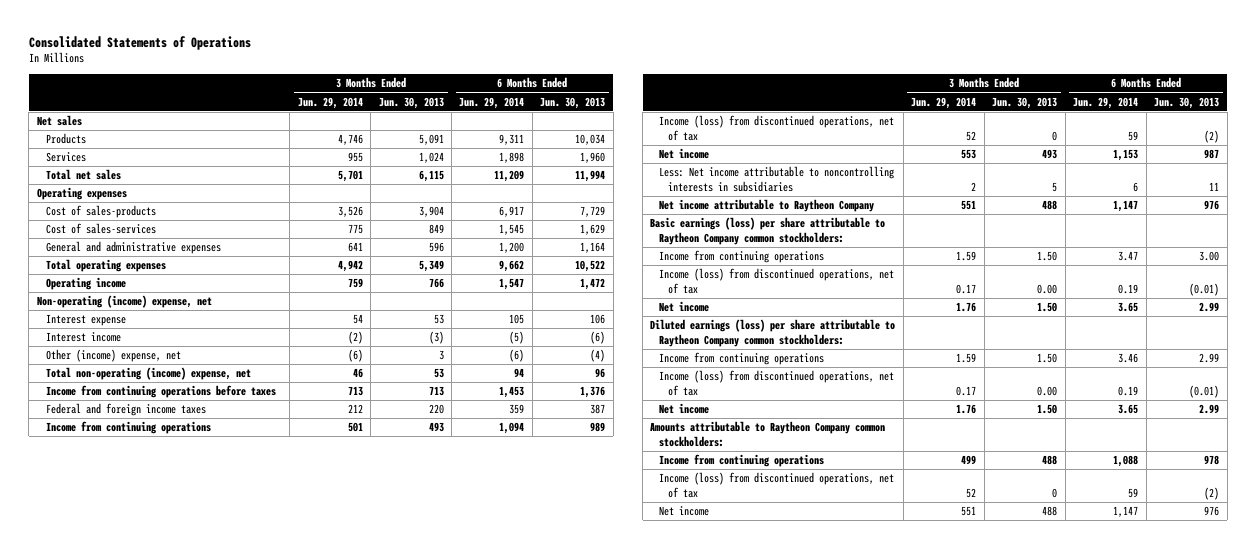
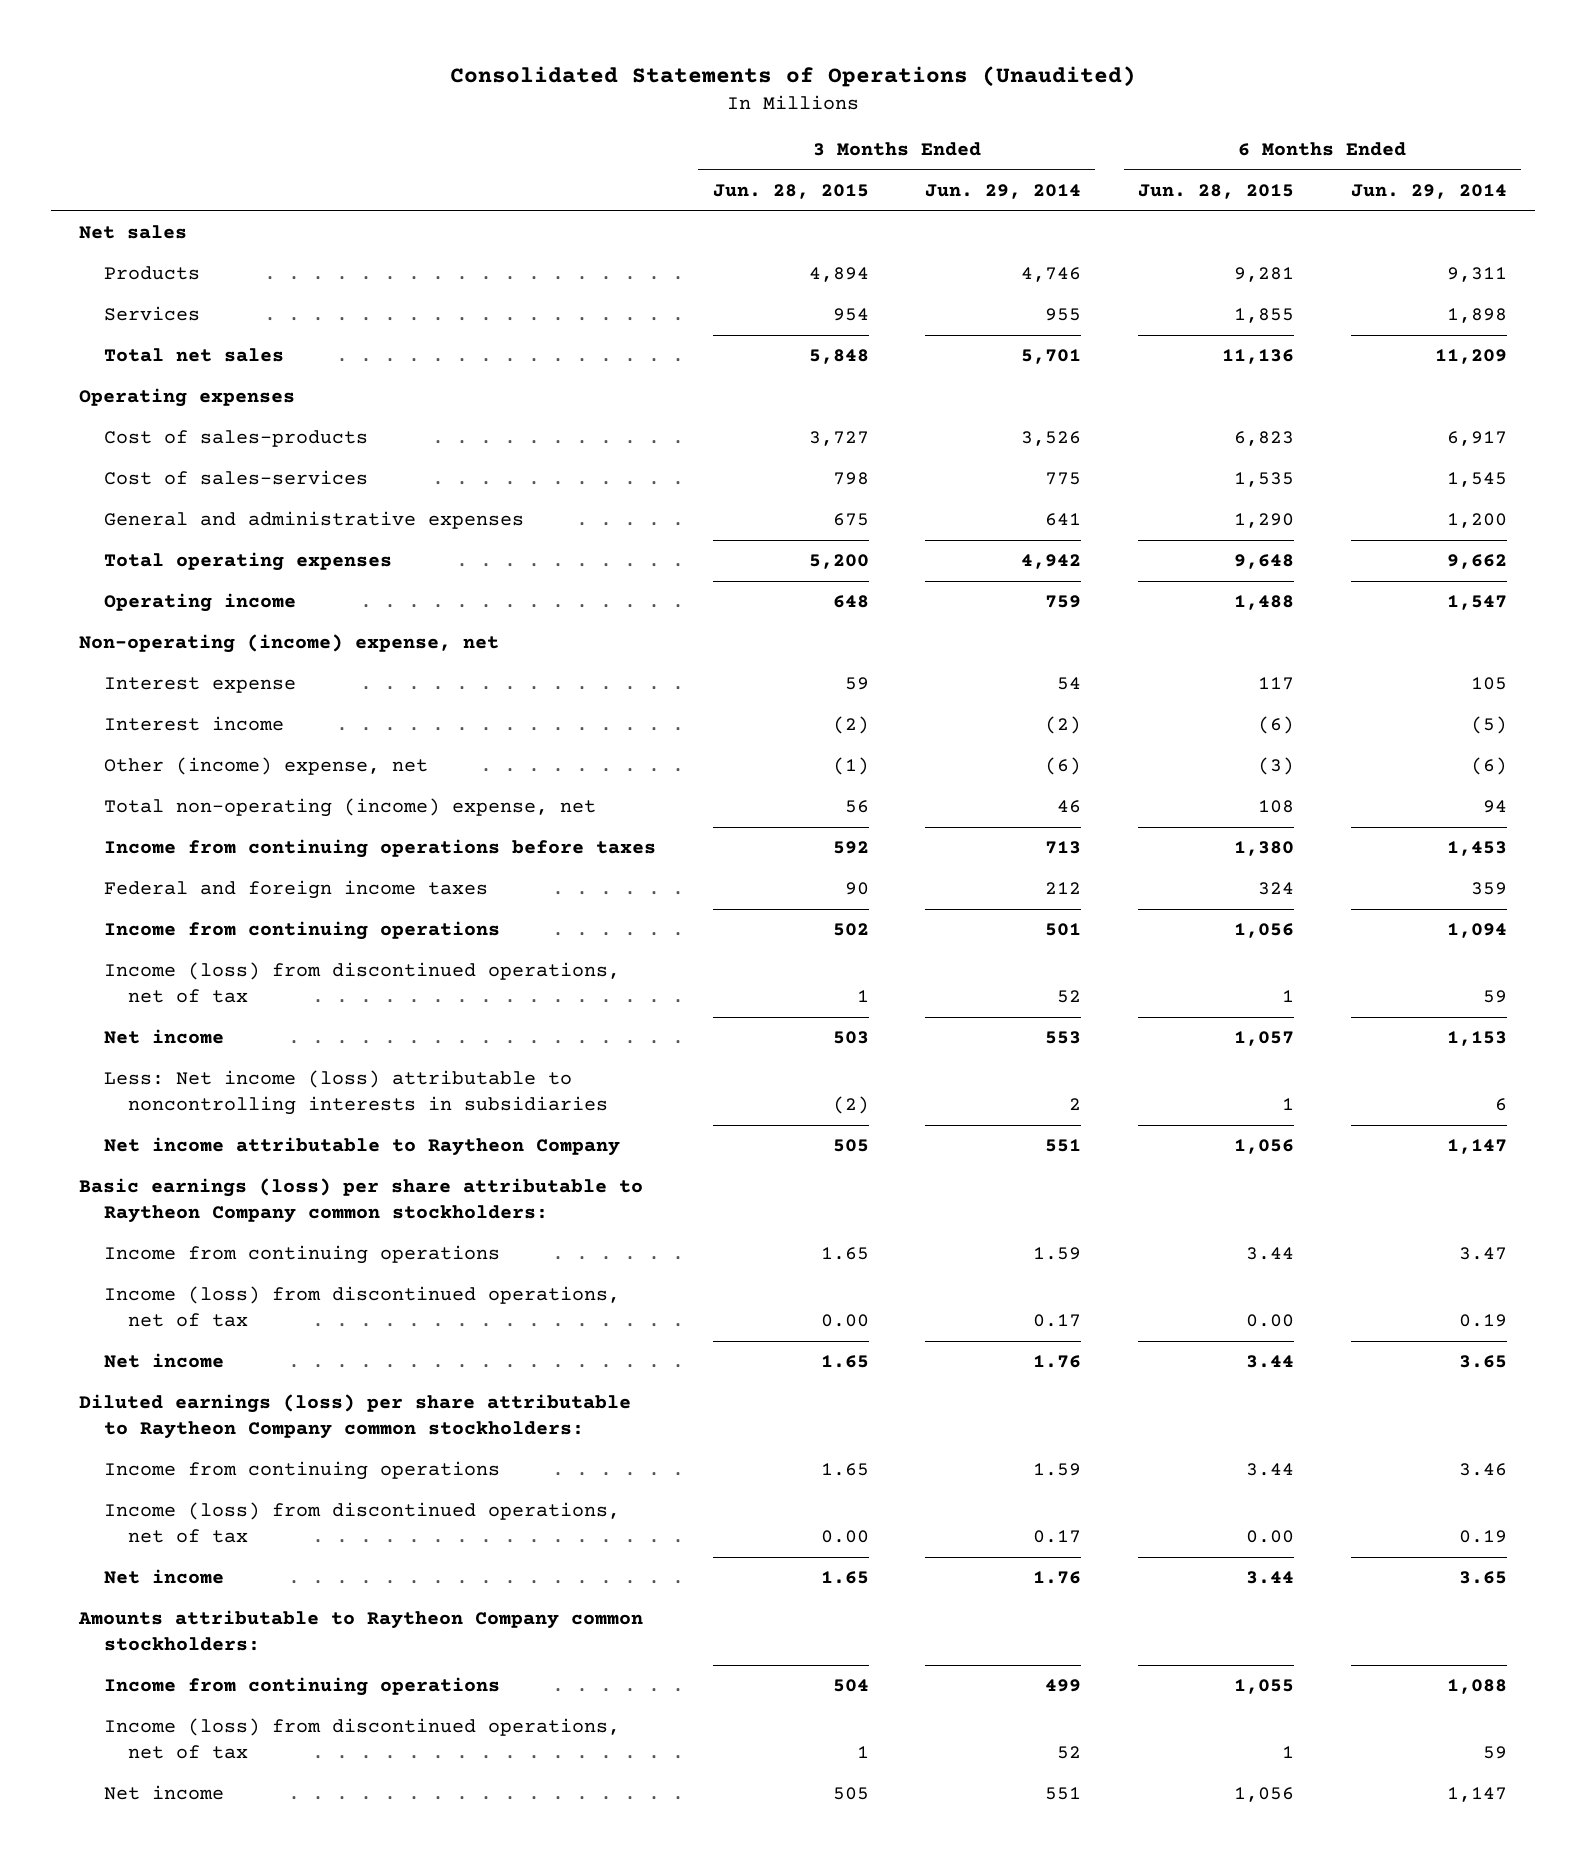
- Consolidated Statements of Operations
+ Consolidated Statements of Operations (Unaudited)
- | 3 Months Ended Jun. 29, 2014 | 3 Months Ended Jun. 30, 2013 | 6 Months Ended Jun. 29, 2014 | 6 Months Ended Jun. 30, 2013
+ | 3 Months Ended Jun. 28, 2015 | 3 Months Ended Jun. 29, 2014 | 6 Months Ended Jun. 28, 2015 | 6 Months Ended Jun. 29, 2014
- Less: Net income attributable to noncontrolling interests in subsidiaries | 2 | 5 | 6 | 11
+ Less: Net income (loss) attributable to noncontrolling interests in subsidiaries | (2) | 2 | 1 | 6

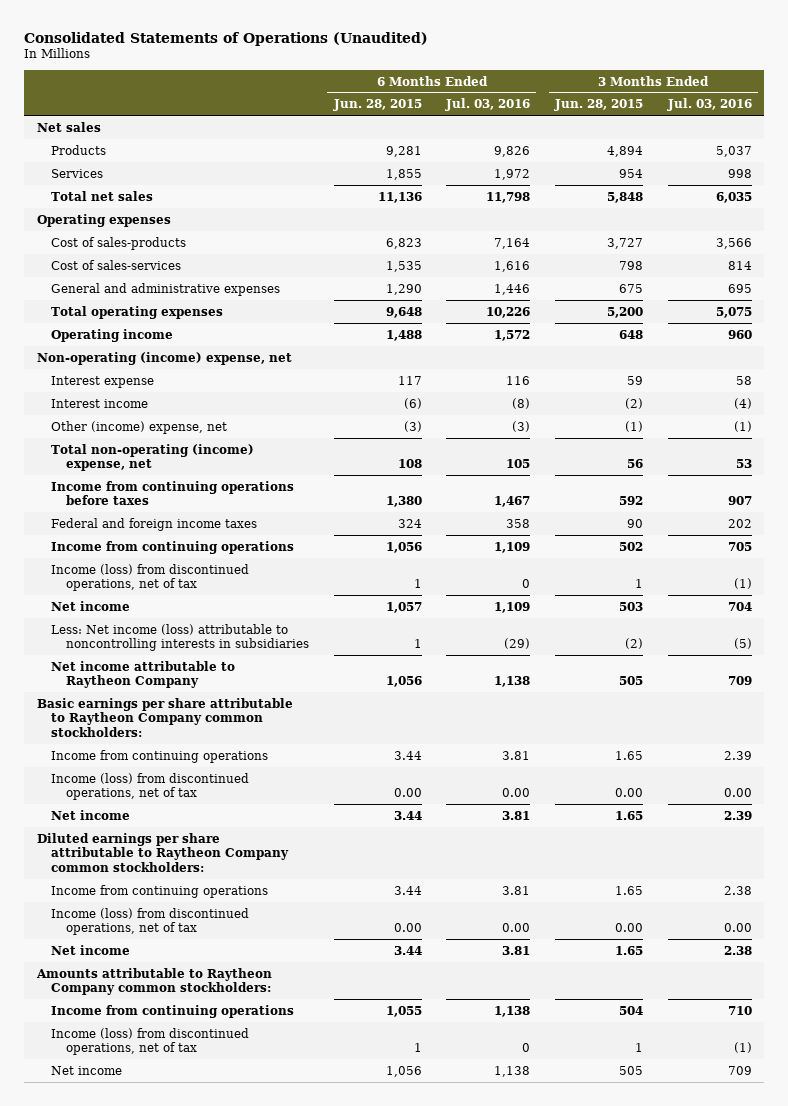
- | 3 Months Ended Jun. 28, 2015 | 3 Months Ended Jun. 29, 2014 | 6 Months Ended Jun. 28, 2015 | 6 Months Ended Jun. 29, 2014
+ | 6 Months Ended Jun. 28, 2015 | 6 Months Ended Jul. 03, 2016 | 3 Months Ended Jun. 28, 2015 | 3 Months Ended Jul. 03, 2016
- Basic earnings (loss) per share attributable to Raytheon Company common stockholders:
+ Basic earnings per share attributable to Raytheon Company common stockholders:
- Diluted earnings (loss) per share attributable to Raytheon Company common stockholders:
+ Diluted earnings per share attributable to Raytheon Company common stockholders:

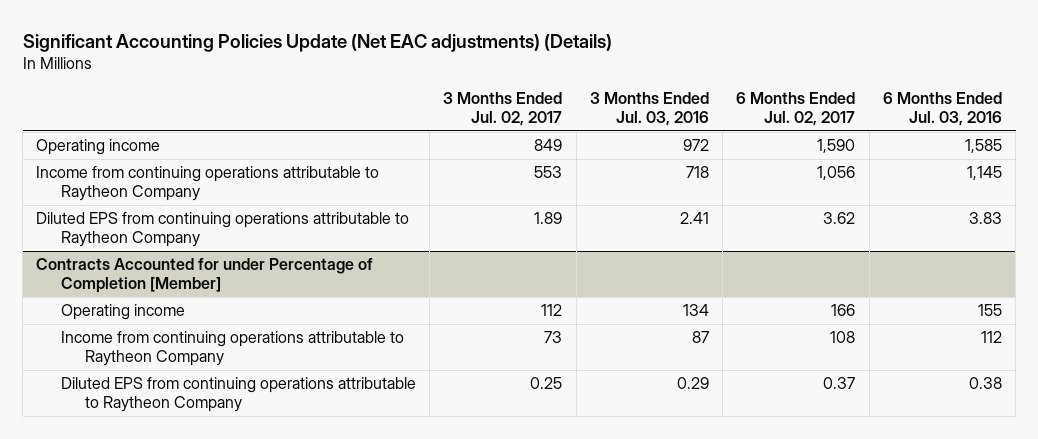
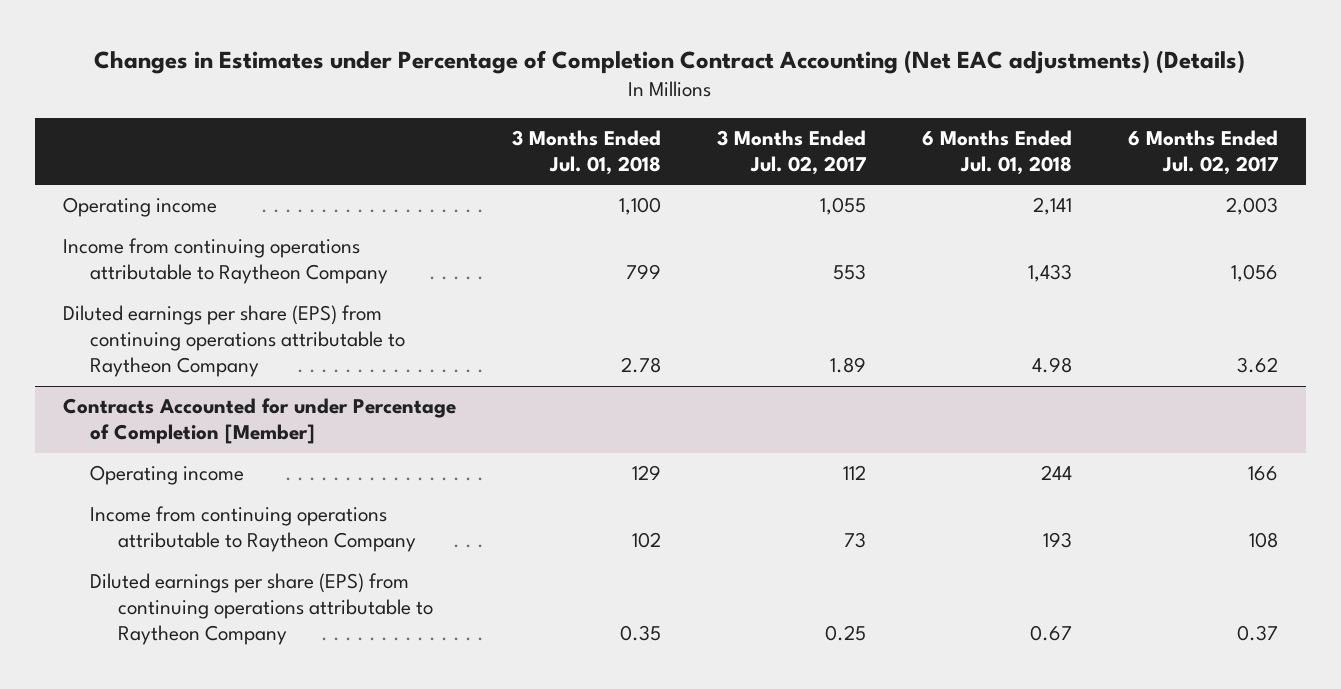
- Significant Accounting Policies Update (Net EAC adjustments) (Details)
+ Changes in Estimates under Percentage of Completion Contract Accounting (Net EAC adjustments) (Details)
- | 3 Months Ended Jul. 02, 2017 | 3 Months Ended Jul. 03, 2016 | 6 Months Ended Jul. 02, 2017 | 6 Months Ended Jul. 03, 2016
+ | 3 Months Ended Jul. 01, 2018 | 3 Months Ended Jul. 02, 2017 | 6 Months Ended Jul. 01, 2018 | 6 Months Ended Jul. 02, 2017
- Operating income | 849 | 972 | 1,590 | 1,585
+ Operating income | 1,100 | 1,055 | 2,141 | 2,003
- Diluted EPS from continuing operations attributable to Raytheon Company | 1.89 | 2.41 | 3.62 | 3.83
+ Diluted earnings per share (EPS) from continuing operations attributable to Raytheon Company | 2.78 | 1.89 | 4.98 | 3.62
@ Contracts Accounted for under Percentage of Completion [Member]
- Diluted EPS from continuing operations attributable to Raytheon Company | 0.25 | 0.29 | 0.37 | 0.38
+ Diluted earnings per share (EPS) from continuing operations attributable to Raytheon Company | 0.35 | 0.25 | 0.67 | 0.37

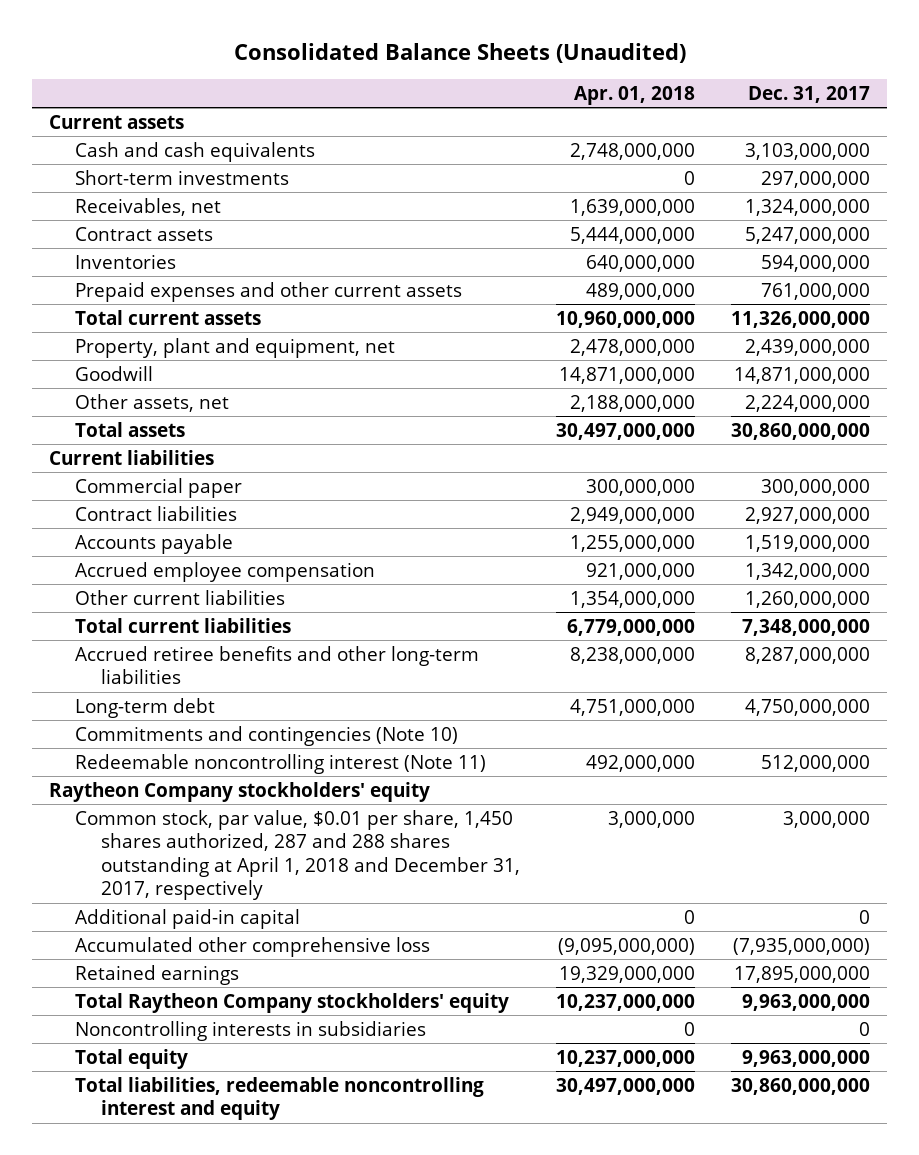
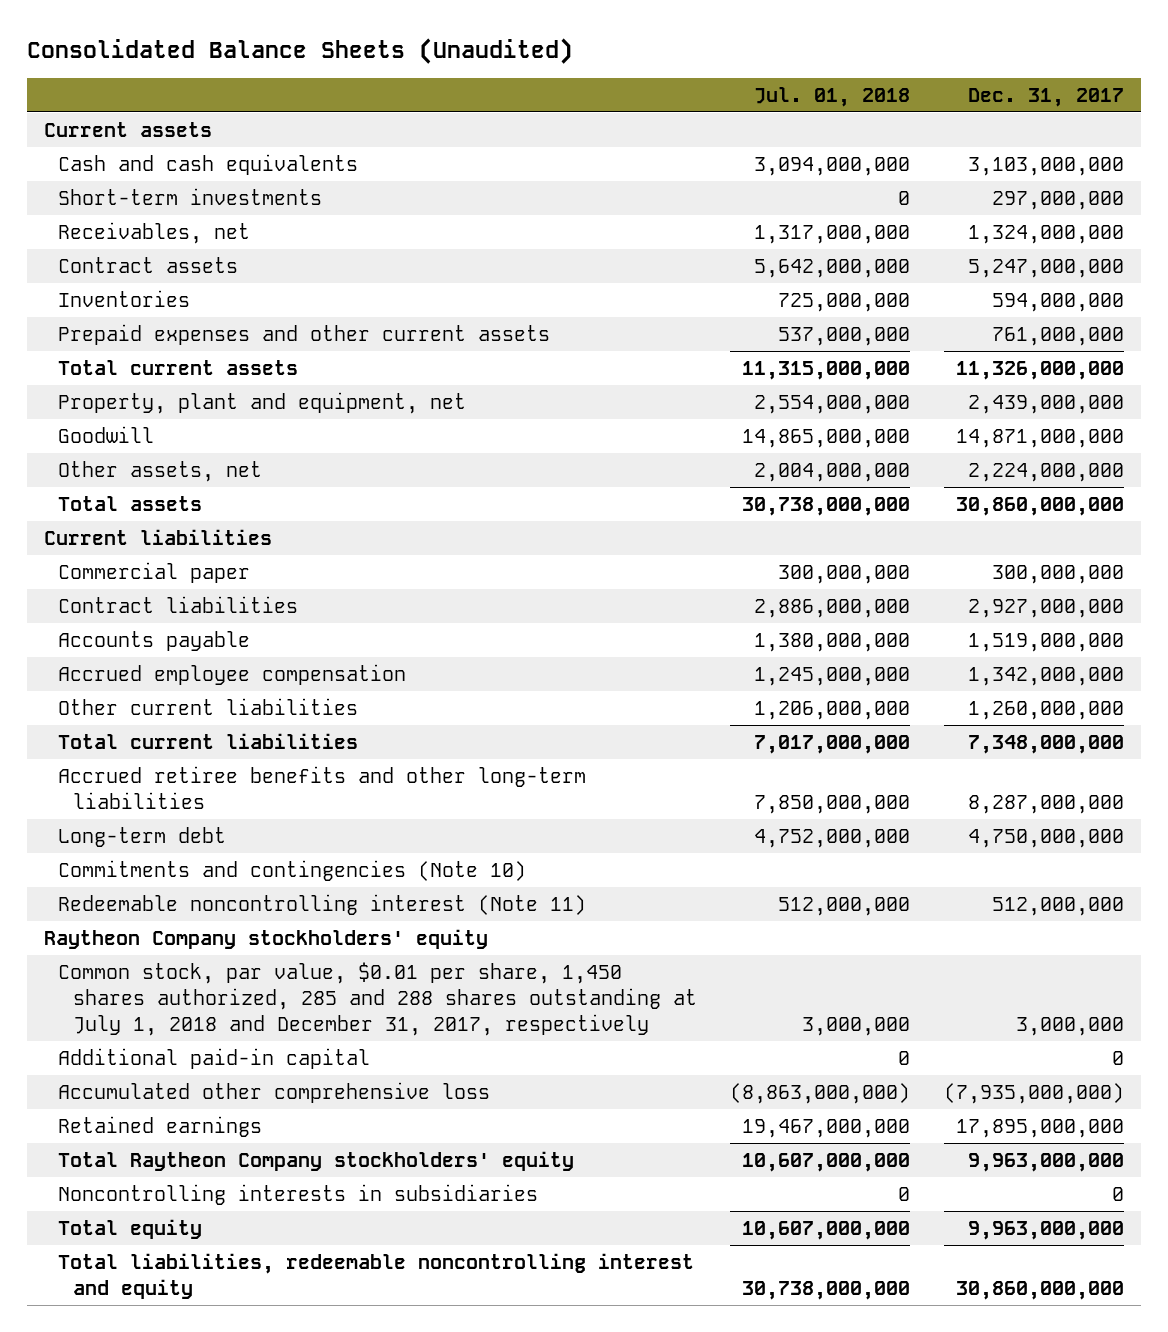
- | Apr. 01, 2018 | Dec. 31, 2017
+ | Jul. 01, 2018 | Dec. 31, 2017
- Common stock, par value, $0.01 per share, 1,450 shares authorized, 287 and 288 shares outstanding at April 1, 2018 and December 31, 2017, respectively | 3,000,000 | 3,000,000
+ Common stock, par value, $0.01 per share, 1,450 shares authorized, 285 and 288 shares outstanding at July 1, 2018 and December 31, 2017, respectively | 3,000,000 | 3,000,000

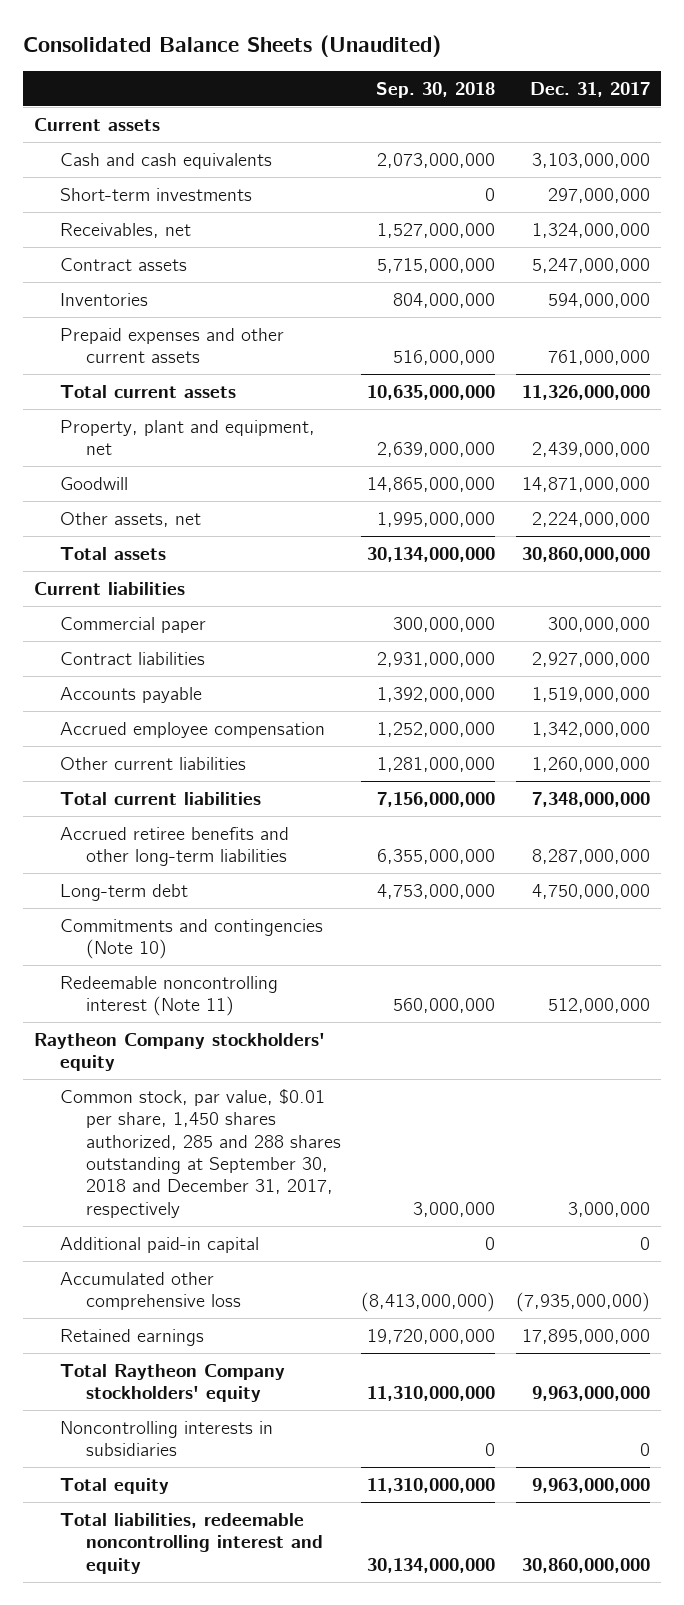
- | Jul. 01, 2018 | Dec. 31, 2017
+ | Sep. 30, 2018 | Dec. 31, 2017
- Common stock, par value, $0.01 per share, 1,450 shares authorized, 285 and 288 shares outstanding at July 1, 2018 and December 31, 2017, respectively | 3,000,000 | 3,000,000
+ Common stock, par value, $0.01 per share, 1,450 shares authorized, 285 and 288 shares outstanding at September 30, 2018 and December 31, 2017, respectively | 3,000,000 | 3,000,000

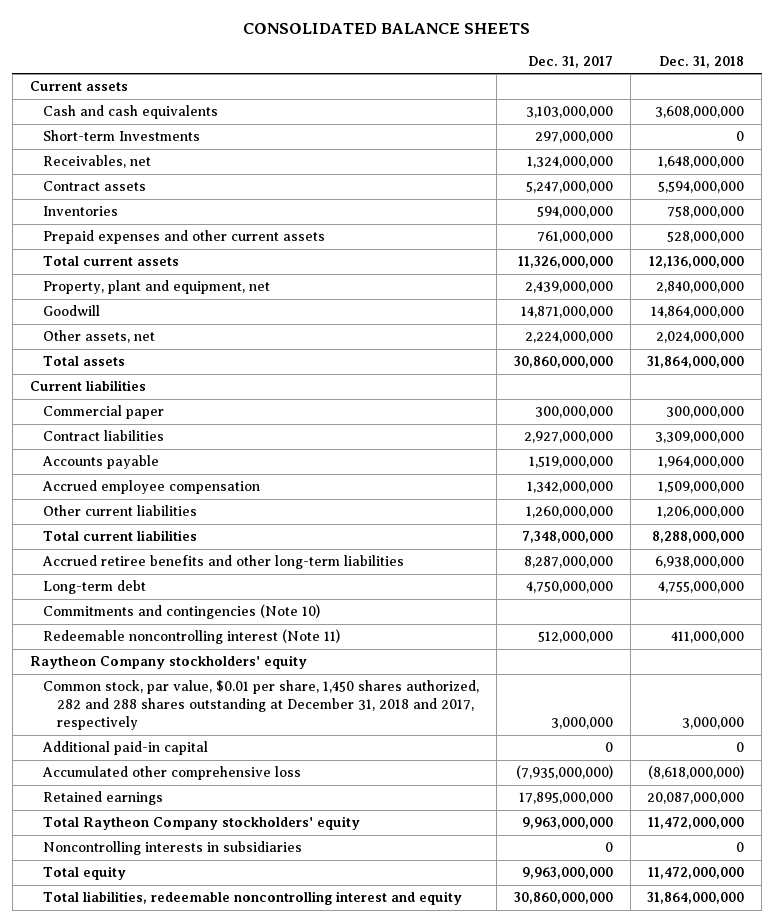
- Consolidated Balance Sheets (Unaudited)
+ CONSOLIDATED BALANCE SHEETS
- | Sep. 30, 2018 | Dec. 31, 2017
+ | Dec. 31, 2017 | Dec. 31, 2018
- Short-term investments | 0 | 297,000,000
+ Short-term Investments | 297,000,000 | 0
- Common stock, par value, $0.01 per share, 1,450 shares authorized, 285 and 288 shares outstanding at September 30, 2018 and December 31, 2017, respectively | 3,000,000 | 3,000,000
+ Common stock, par value, $0.01 per share, 1,450 shares authorized, 282 and 288 shares outstanding at December 31, 2018 and 2017, respectively | 3,000,000 | 3,000,000

